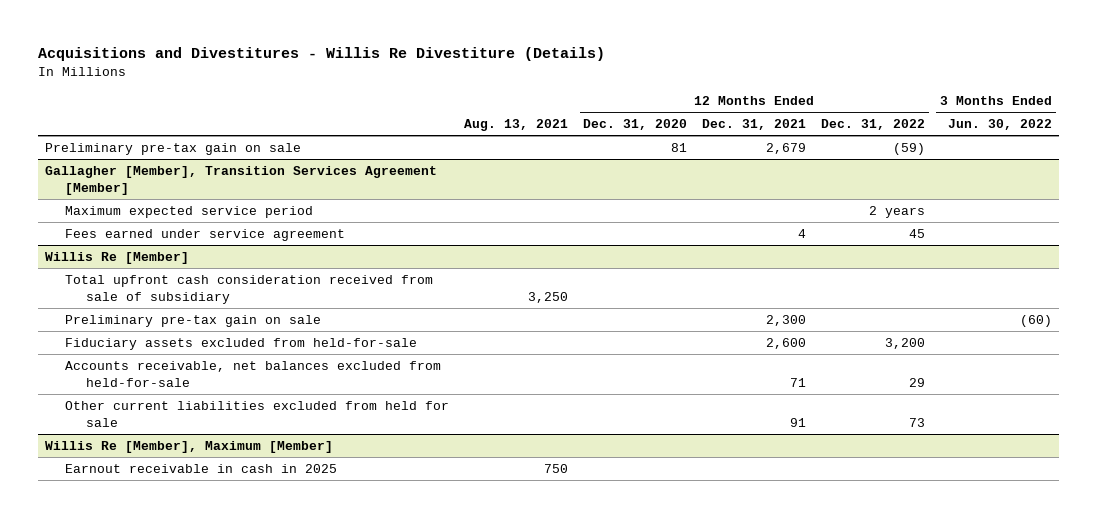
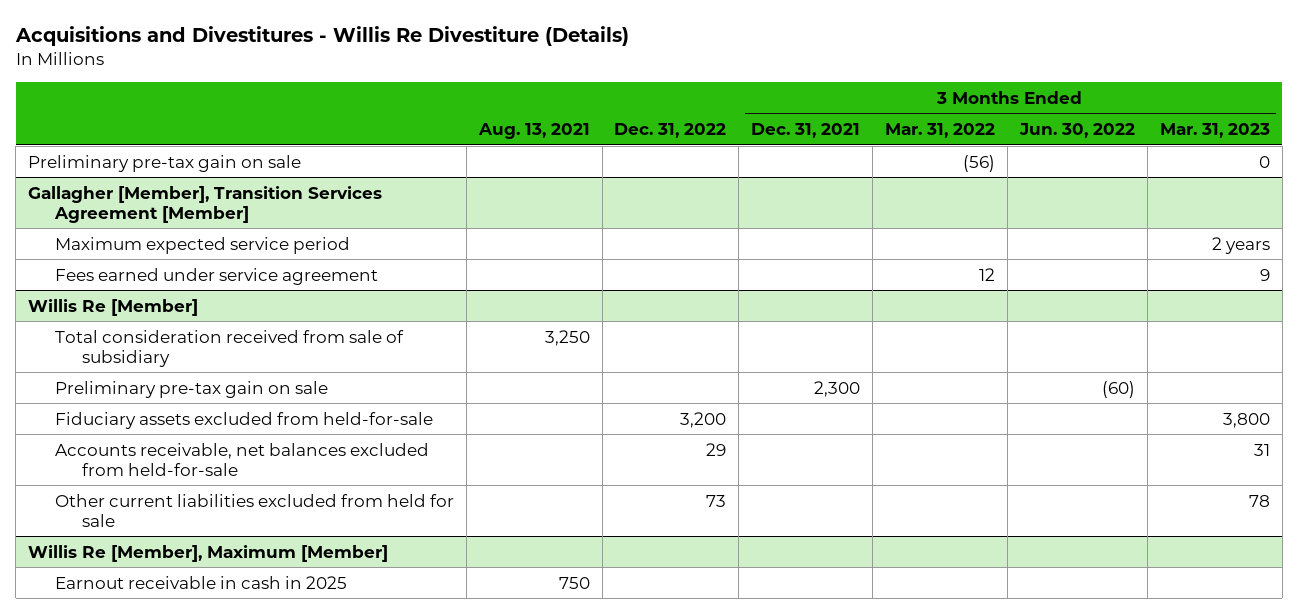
- | Aug. 13, 2021 | 12 Months Ended Dec. 31, 2020 | 12 Months Ended Dec. 31, 2021 | 12 Months Ended Dec. 31, 2022 | 3 Months Ended Jun. 30, 2022
+ | Aug. 13, 2021 | Dec. 31, 2022 | 3 Months Ended Dec. 31, 2021 | 3 Months Ended Mar. 31, 2022 | 3 Months Ended Jun. 30, 2022 | 3 Months Ended Mar. 31, 2023
@ Willis Re [Member]
- Total upfront cash consideration received from sale of subsidiary | 3,250 | | | |
+ Total consideration received from sale of subsidiary | 3,250 | | | | |

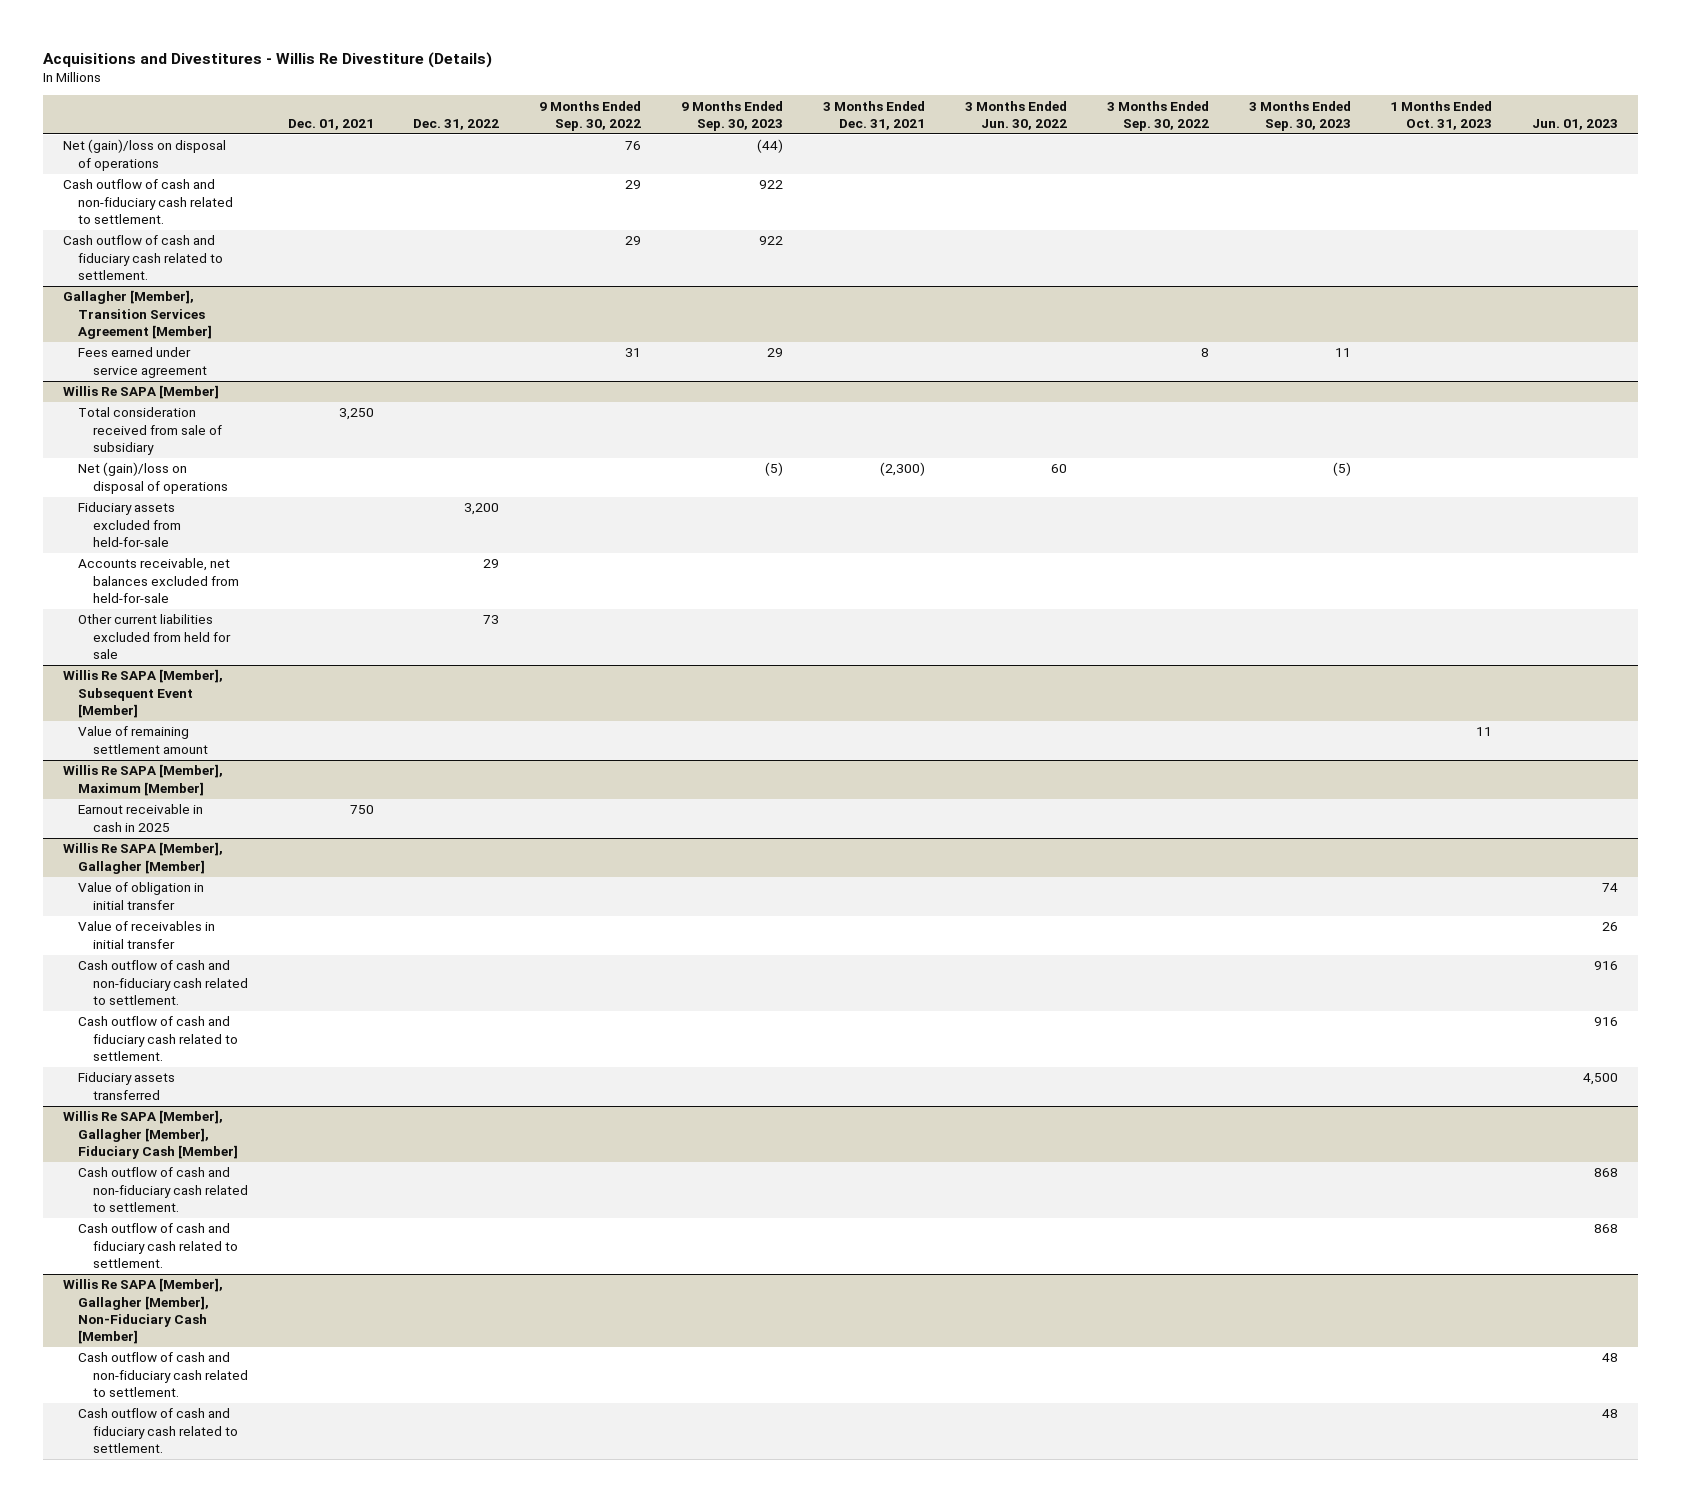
- | Aug. 13, 2021 | Dec. 31, 2022 | 3 Months Ended Dec. 31, 2021 | 3 Months Ended Mar. 31, 2022 | 3 Months Ended Jun. 30, 2022 | 3 Months Ended Mar. 31, 2023
+ | Dec. 01, 2021 | Dec. 31, 2022 | 9 Months Ended Sep. 30, 2022 | 9 Months Ended Sep. 30, 2023 | 3 Months Ended Dec. 31, 2021 | 3 Months Ended Jun. 30, 2022 | 3 Months Ended Sep. 30, 2022 | 3 Months Ended Sep. 30, 2023 | 1 Months Ended Oct. 31, 2023 | Jun. 01, 2023
- Preliminary pre-tax gain on sale | | | | (56) | | 0
+ Net (gain)/loss on disposal of operations | | | 76 | (44) | | | | | |
+ Cash outflow of cash and non-fiduciary cash related to settlement. | | | 29 | 922 | | | | | |
+ Cash outflow of cash and fiduciary cash related to settlement. | | | 29 | 922 | | | | | |
@ Gallagher [Member], Transition Services Agreement [Member]
- Maximum expected service period | | | | | | 2 years
- Willis Re [Member]
+ Willis Re SAPA [Member]
- Preliminary pre-tax gain on sale | | | 2,300 | | (60) |
+ Net (gain)/loss on disposal of operations | | | | (5) | (2,300) | 60 | | (5) | |
- Willis Re [Member], Maximum [Member]
+ Willis Re SAPA [Member], Subsequent Event [Member]
+ Value of remaining settlement amount | | | | | | | | | 11 |
+ Willis Re SAPA [Member], Maximum [Member]
+ Willis Re SAPA [Member], Gallagher [Member]
+ Value of obligation in initial transfer | | | | | | | | | | 74
+ Value of receivables in initial transfer | | | | | | | | | | 26
+ Cash outflow of cash and non-fiduciary cash related to settlement. | | | | | | | | | | 916
+ Cash outflow of cash and fiduciary cash related to settlement. | | | | | | | | | | 916
+ Fiduciary assets transferred | | | | | | | | | | 4,500
+ Willis Re SAPA [Member], Gallagher [Member], Fiduciary Cash [Member]
+ Cash outflow of cash and non-fiduciary cash related to settlement. | | | | | | | | | | 868
+ Cash outflow of cash and fiduciary cash related to settlement. | | | | | | | | | | 868
+ Willis Re SAPA [Member], Gallagher [Member], Non-Fiduciary Cash [Member]
+ Cash outflow of cash and non-fiduciary cash related to settlement. | | | | | | | | | | 48
+ Cash outflow of cash and fiduciary cash related to settlement. | | | | | | | | | | 48

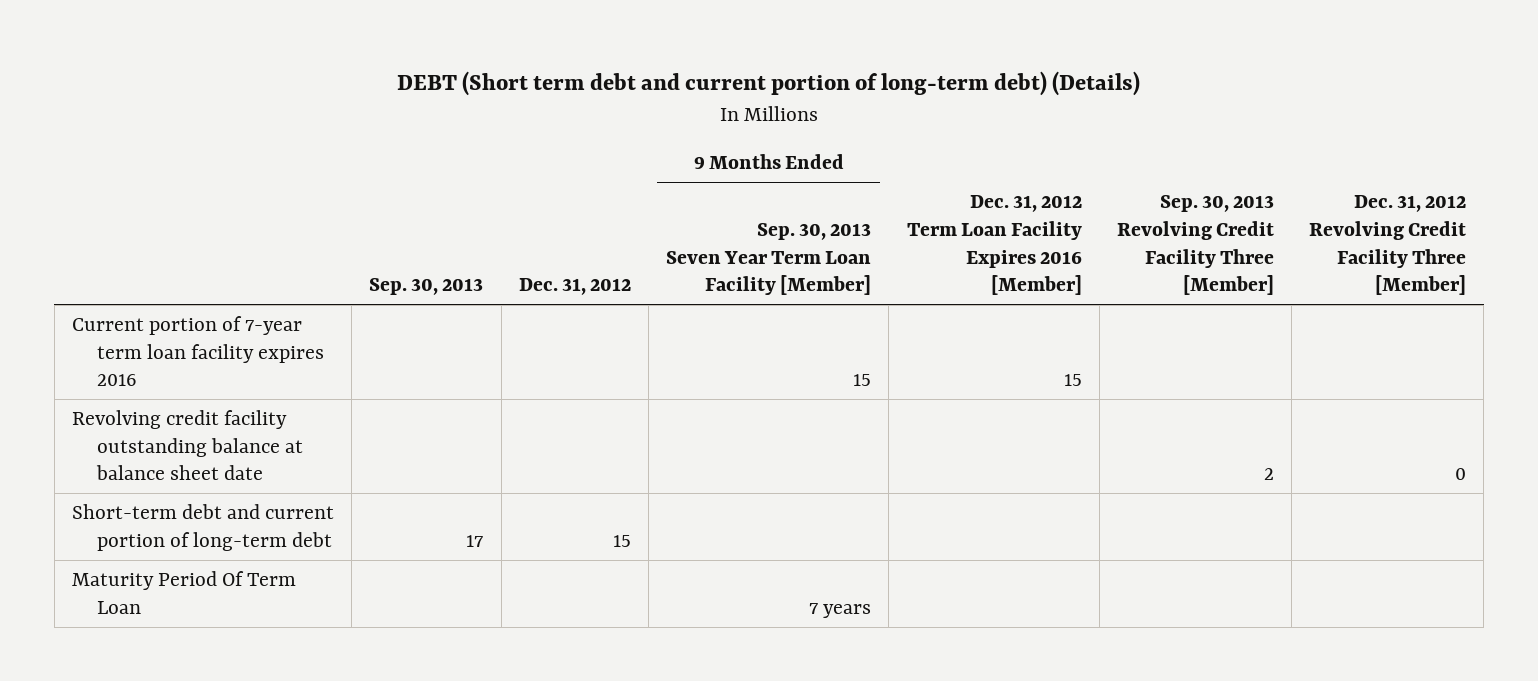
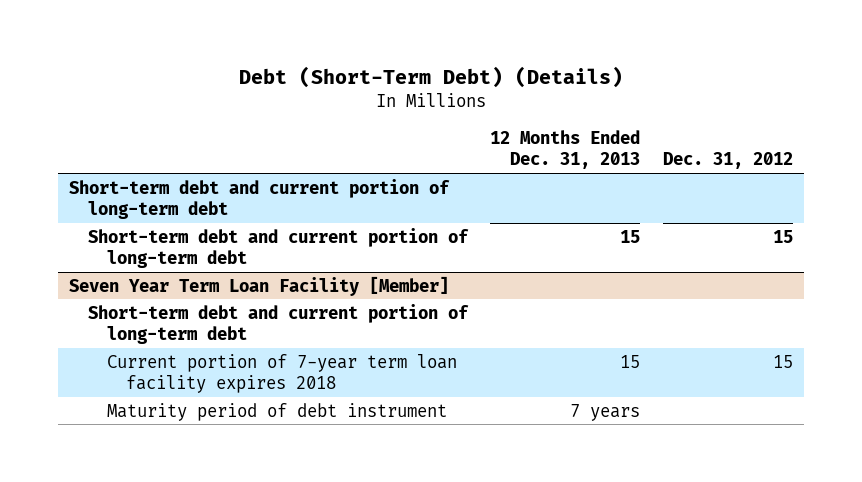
- DEBT (Short term debt and current portion of long-term debt) (Details)
+ Debt (Short-Term Debt) (Details)
- | Sep. 30, 2013 | Dec. 31, 2012 | 9 Months Ended Sep. 30, 2013 Seven Year Term Loan Facility [Member] | Dec. 31, 2012 Term Loan Facility Expires 2016 [Member] | Sep. 30, 2013 Revolving Credit Facility Three [Member] | Dec. 31, 2012 Revolving Credit Facility Three [Member]
+ | 12 Months Ended Dec. 31, 2013 | Dec. 31, 2012
- Current portion of 7-year term loan facility expires 2016 | | | 15 | 15 | |
- Revolving credit facility outstanding balance at balance sheet date | | | | | 2 | 0
+ Short-term debt and current portion of long-term debt
- Maturity Period Of Term Loan | | | 7 years | | |
+ Seven Year Term Loan Facility [Member]
+ Short-term debt and current portion of long-term debt
+ Current portion of 7-year term loan facility expires 2018 | 15 | 15
+ Maturity period of debt instrument | 7 years |

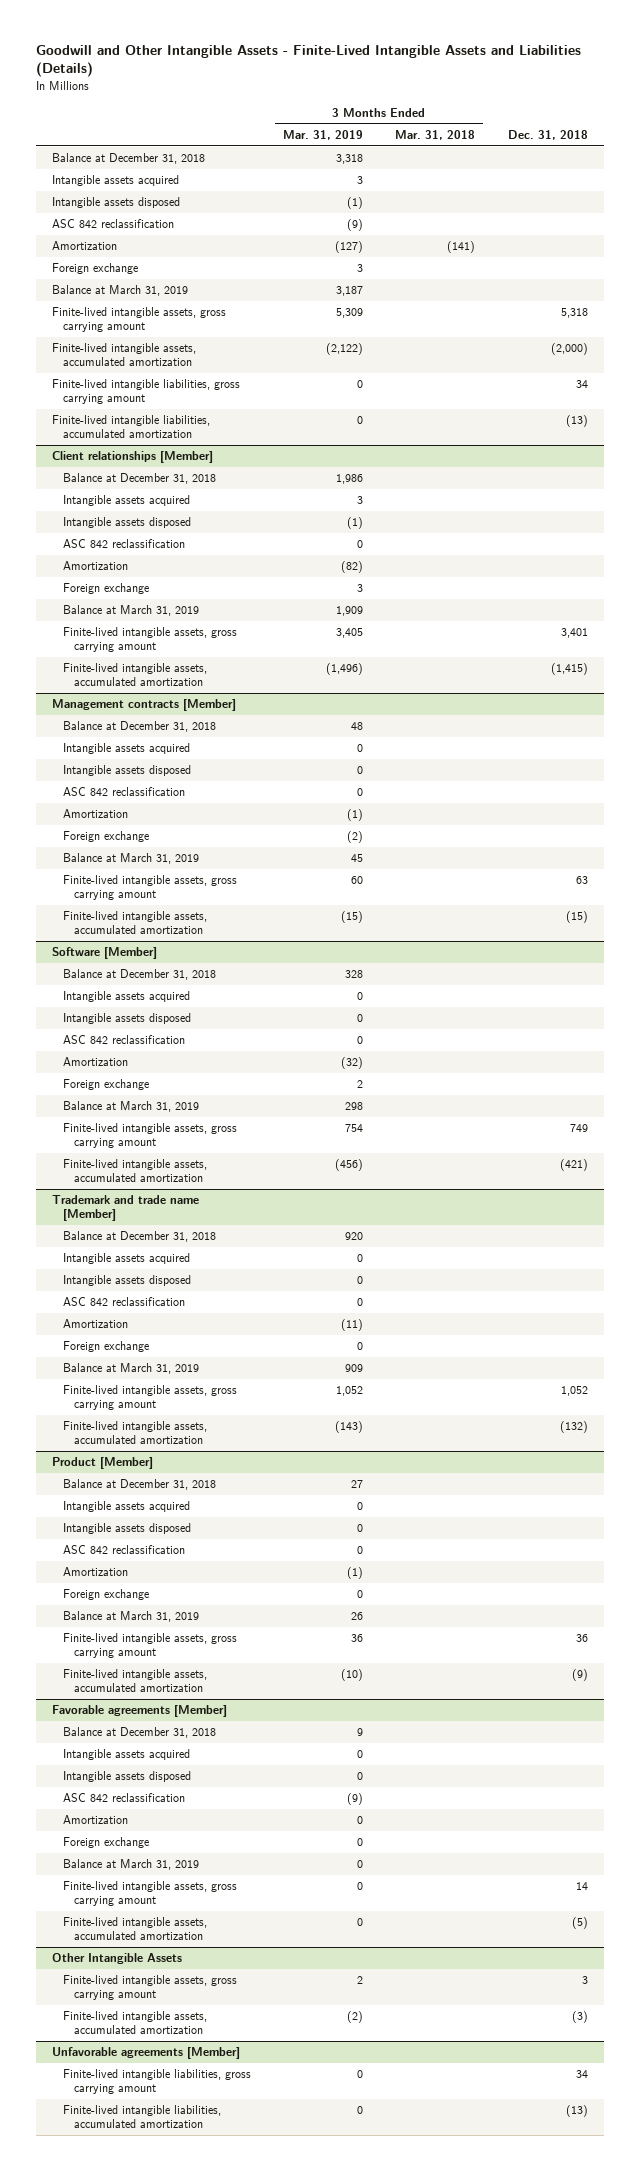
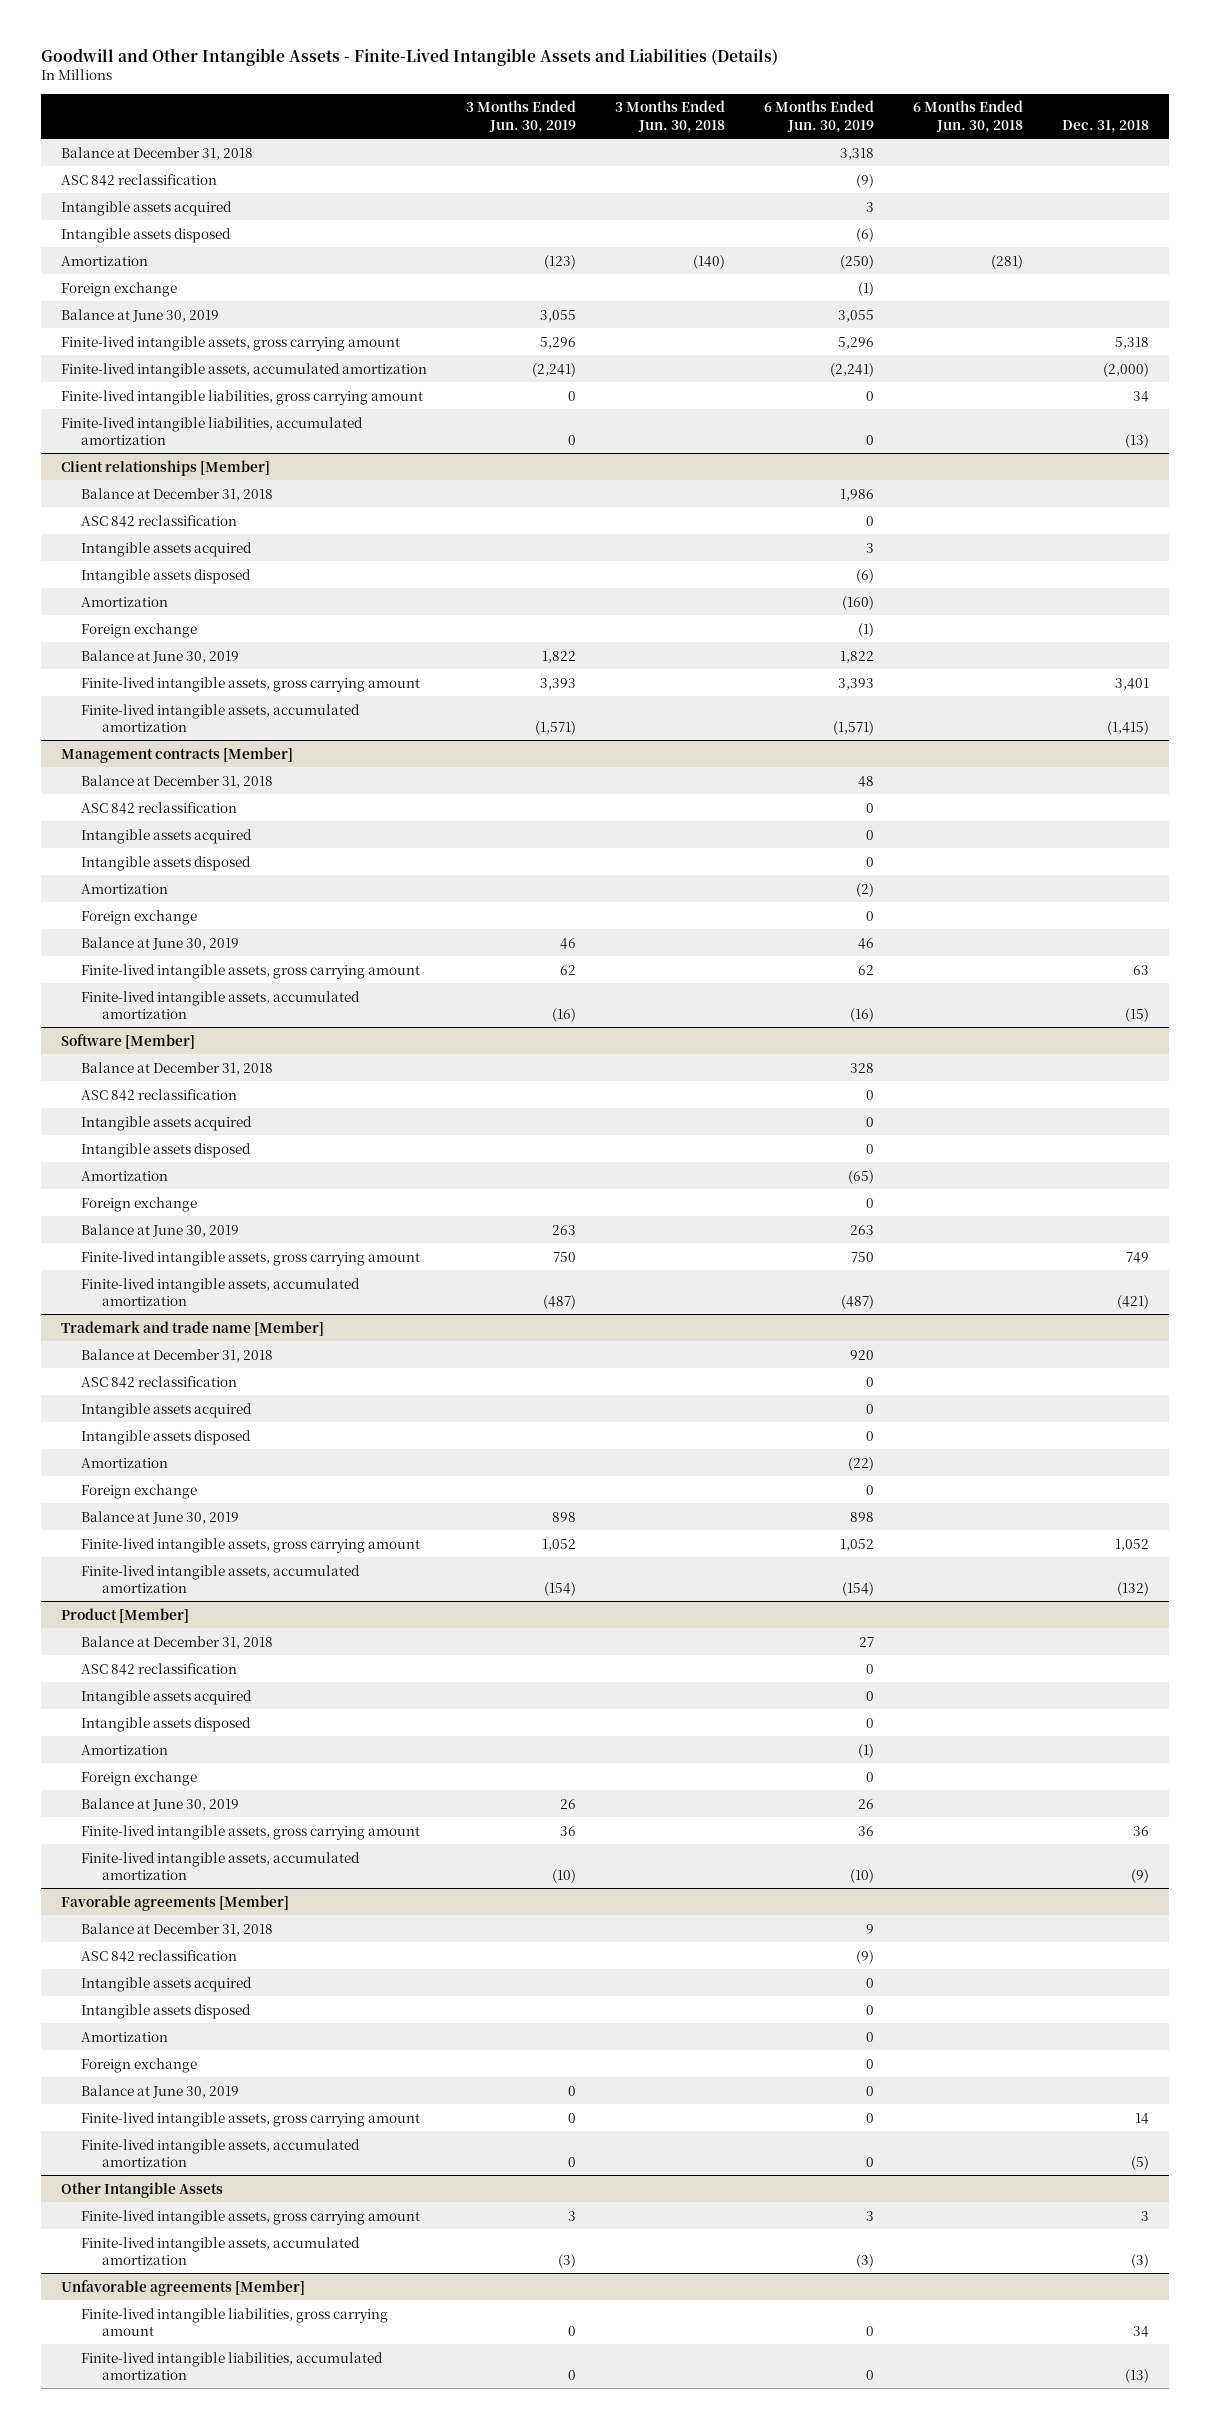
- | 3 Months Ended Mar. 31, 2019 | 3 Months Ended Mar. 31, 2018 | Dec. 31, 2018
+ | 3 Months Ended Jun. 30, 2019 | 3 Months Ended Jun. 30, 2018 | 6 Months Ended Jun. 30, 2019 | 6 Months Ended Jun. 30, 2018 | Dec. 31, 2018
moved up: ASC 842 reclassification | | | (9) | |
- Balance at March 31, 2019 | 3,187 | |
+ Balance at June 30, 2019 | 3,055 | | 3,055 | |
@ Client relationships [Member]
moved up: ASC 842 reclassification | | | 0 | |
- Balance at March 31, 2019 | 1,909 | |
+ Balance at June 30, 2019 | 1,822 | | 1,822 | |
@ Management contracts [Member]
moved up: ASC 842 reclassification | | | 0 | |
- Balance at March 31, 2019 | 45 | |
+ Balance at June 30, 2019 | 46 | | 46 | |
@ Software [Member]
moved up: ASC 842 reclassification | | | 0 | |
- Balance at March 31, 2019 | 298 | |
+ Balance at June 30, 2019 | 263 | | 263 | |
@ Trademark and trade name [Member]
moved up: ASC 842 reclassification | | | 0 | |
- Balance at March 31, 2019 | 909 | |
+ Balance at June 30, 2019 | 898 | | 898 | |
@ Product [Member]
moved up: ASC 842 reclassification | | | 0 | |
- Balance at March 31, 2019 | 26 | |
+ Balance at June 30, 2019 | 26 | | 26 | |
@ Favorable agreements [Member]
moved up: ASC 842 reclassification | | | (9) | |
- Balance at March 31, 2019 | 0 | |
+ Balance at June 30, 2019 | 0 | | 0 | |

